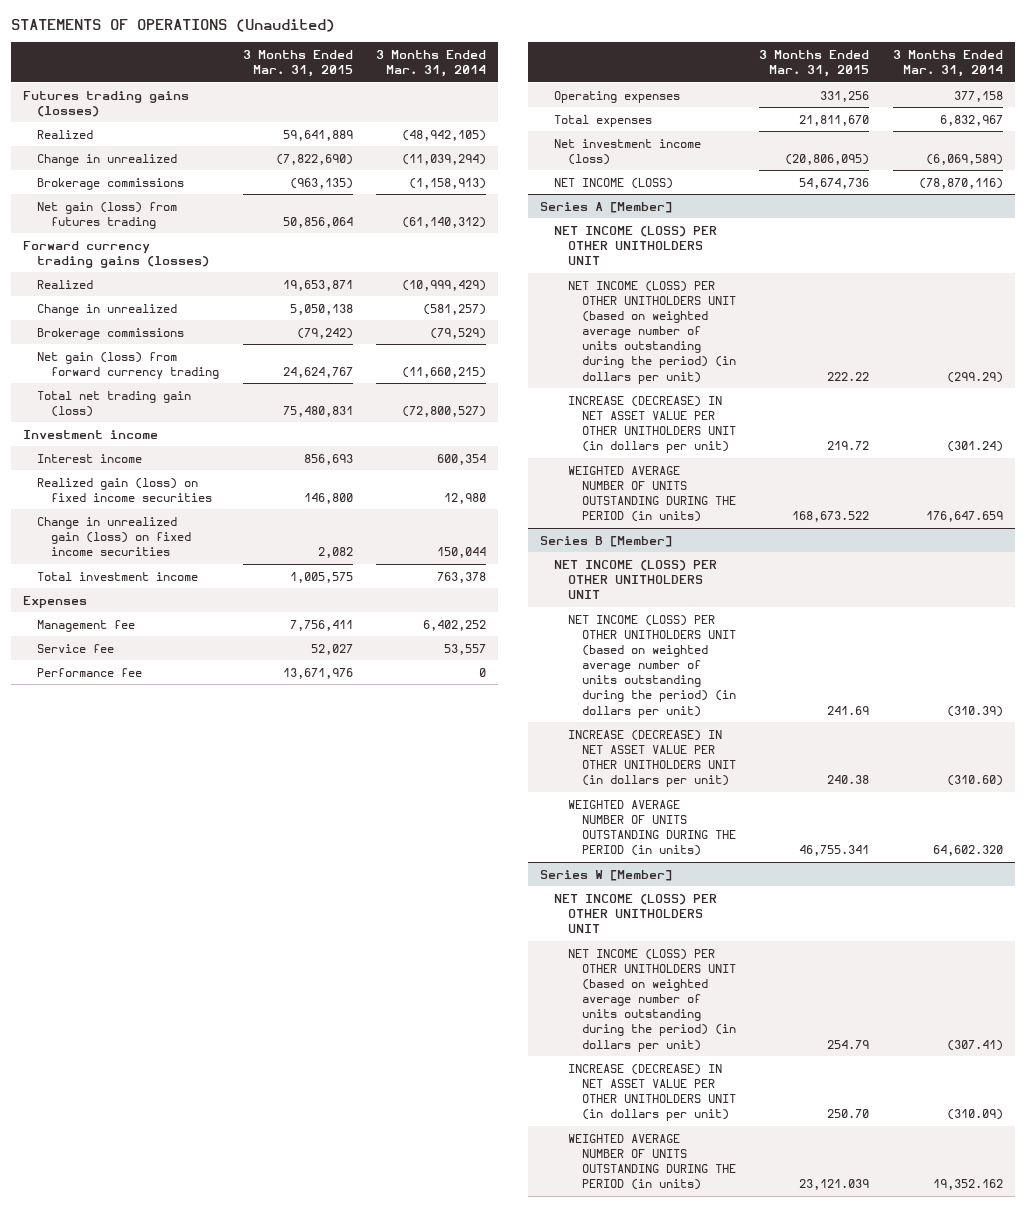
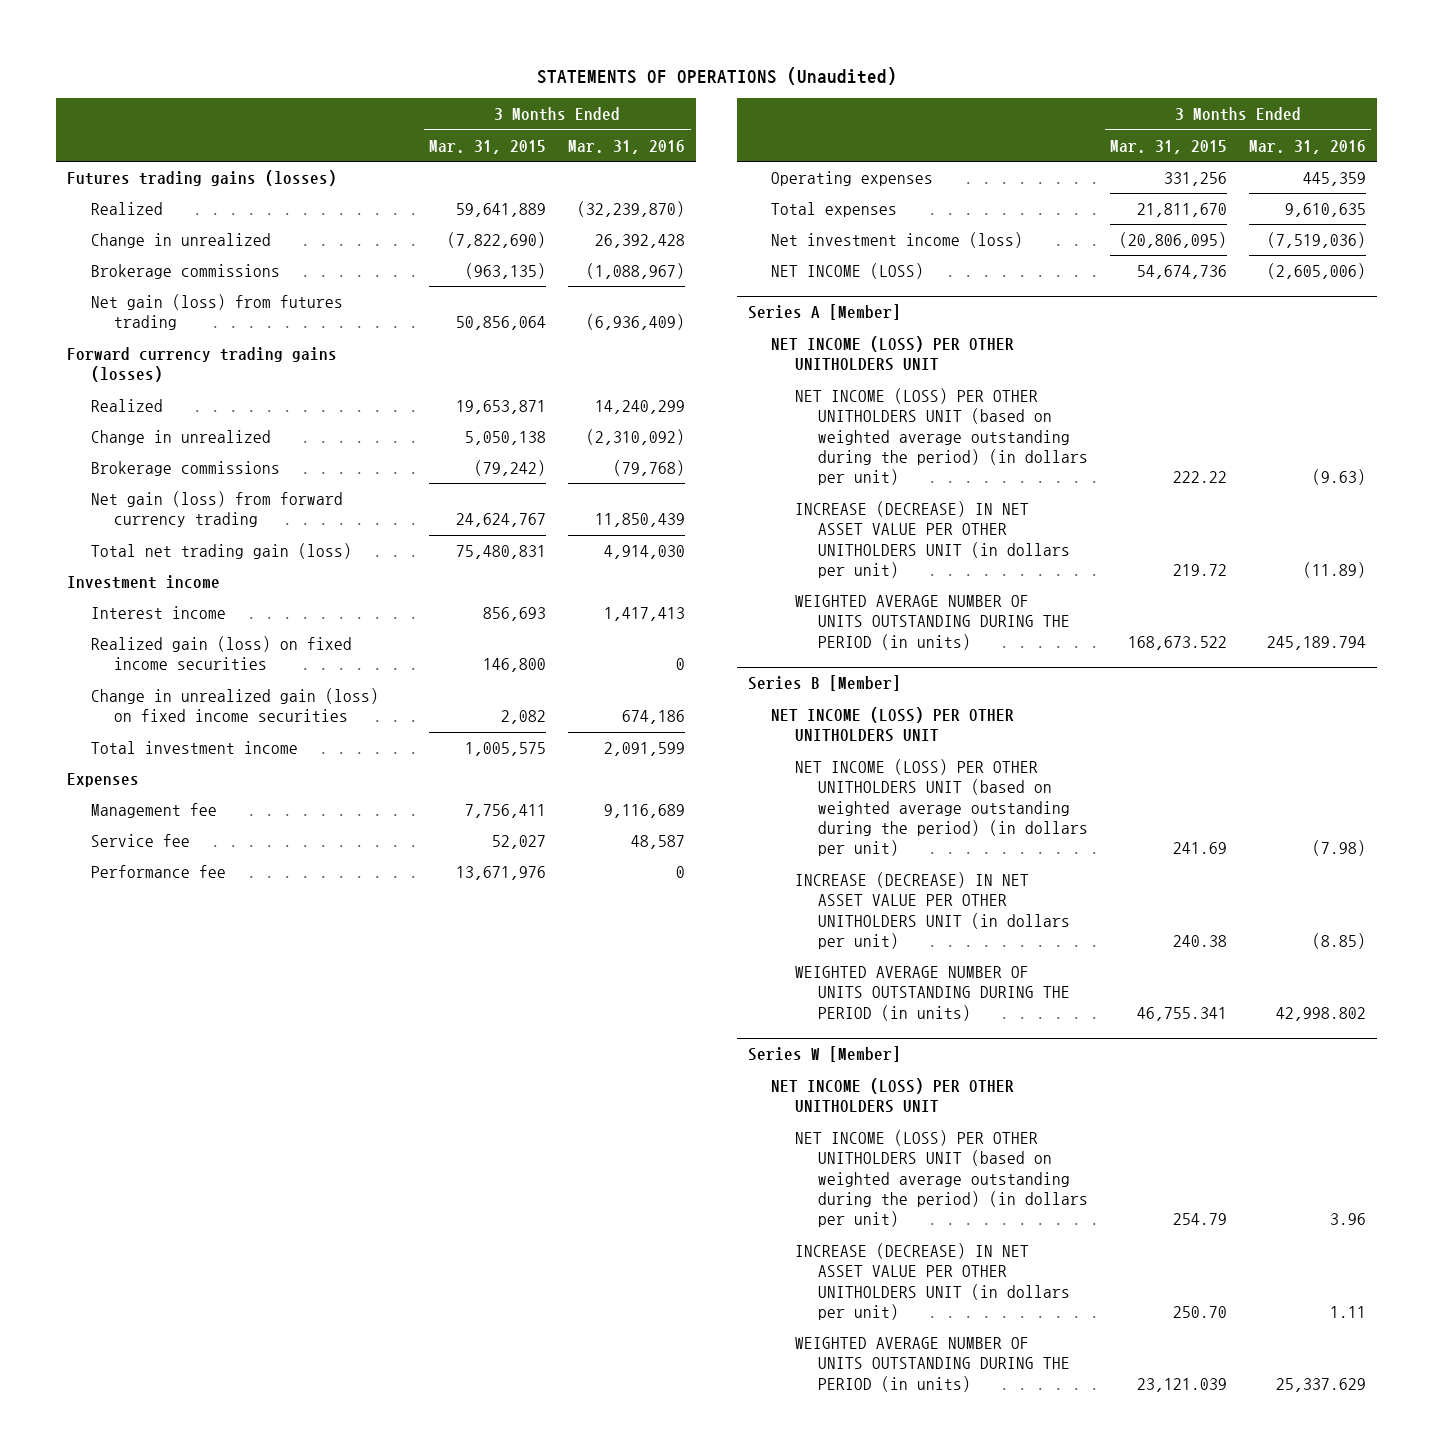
- | 3 Months Ended Mar. 31, 2015 | 3 Months Ended Mar. 31, 2014
+ | 3 Months Ended Mar. 31, 2015 | 3 Months Ended Mar. 31, 2016
@ Series A [Member]
- NET INCOME (LOSS) PER OTHER UNITHOLDERS UNIT (based on weighted average number of units outstanding during the period) (in dollars per unit) | 222.22 | (299.29)
+ NET INCOME (LOSS) PER OTHER UNITHOLDERS UNIT (based on weighted average outstanding during the period) (in dollars per unit) | 222.22 | (9.63)
@ Series B [Member]
- NET INCOME (LOSS) PER OTHER UNITHOLDERS UNIT (based on weighted average number of units outstanding during the period) (in dollars per unit) | 241.69 | (310.39)
+ NET INCOME (LOSS) PER OTHER UNITHOLDERS UNIT (based on weighted average outstanding during the period) (in dollars per unit) | 241.69 | (7.98)
@ Series W [Member]
- NET INCOME (LOSS) PER OTHER UNITHOLDERS UNIT (based on weighted average number of units outstanding during the period) (in dollars per unit) | 254.79 | (307.41)
+ NET INCOME (LOSS) PER OTHER UNITHOLDERS UNIT (based on weighted average outstanding during the period) (in dollars per unit) | 254.79 | 3.96

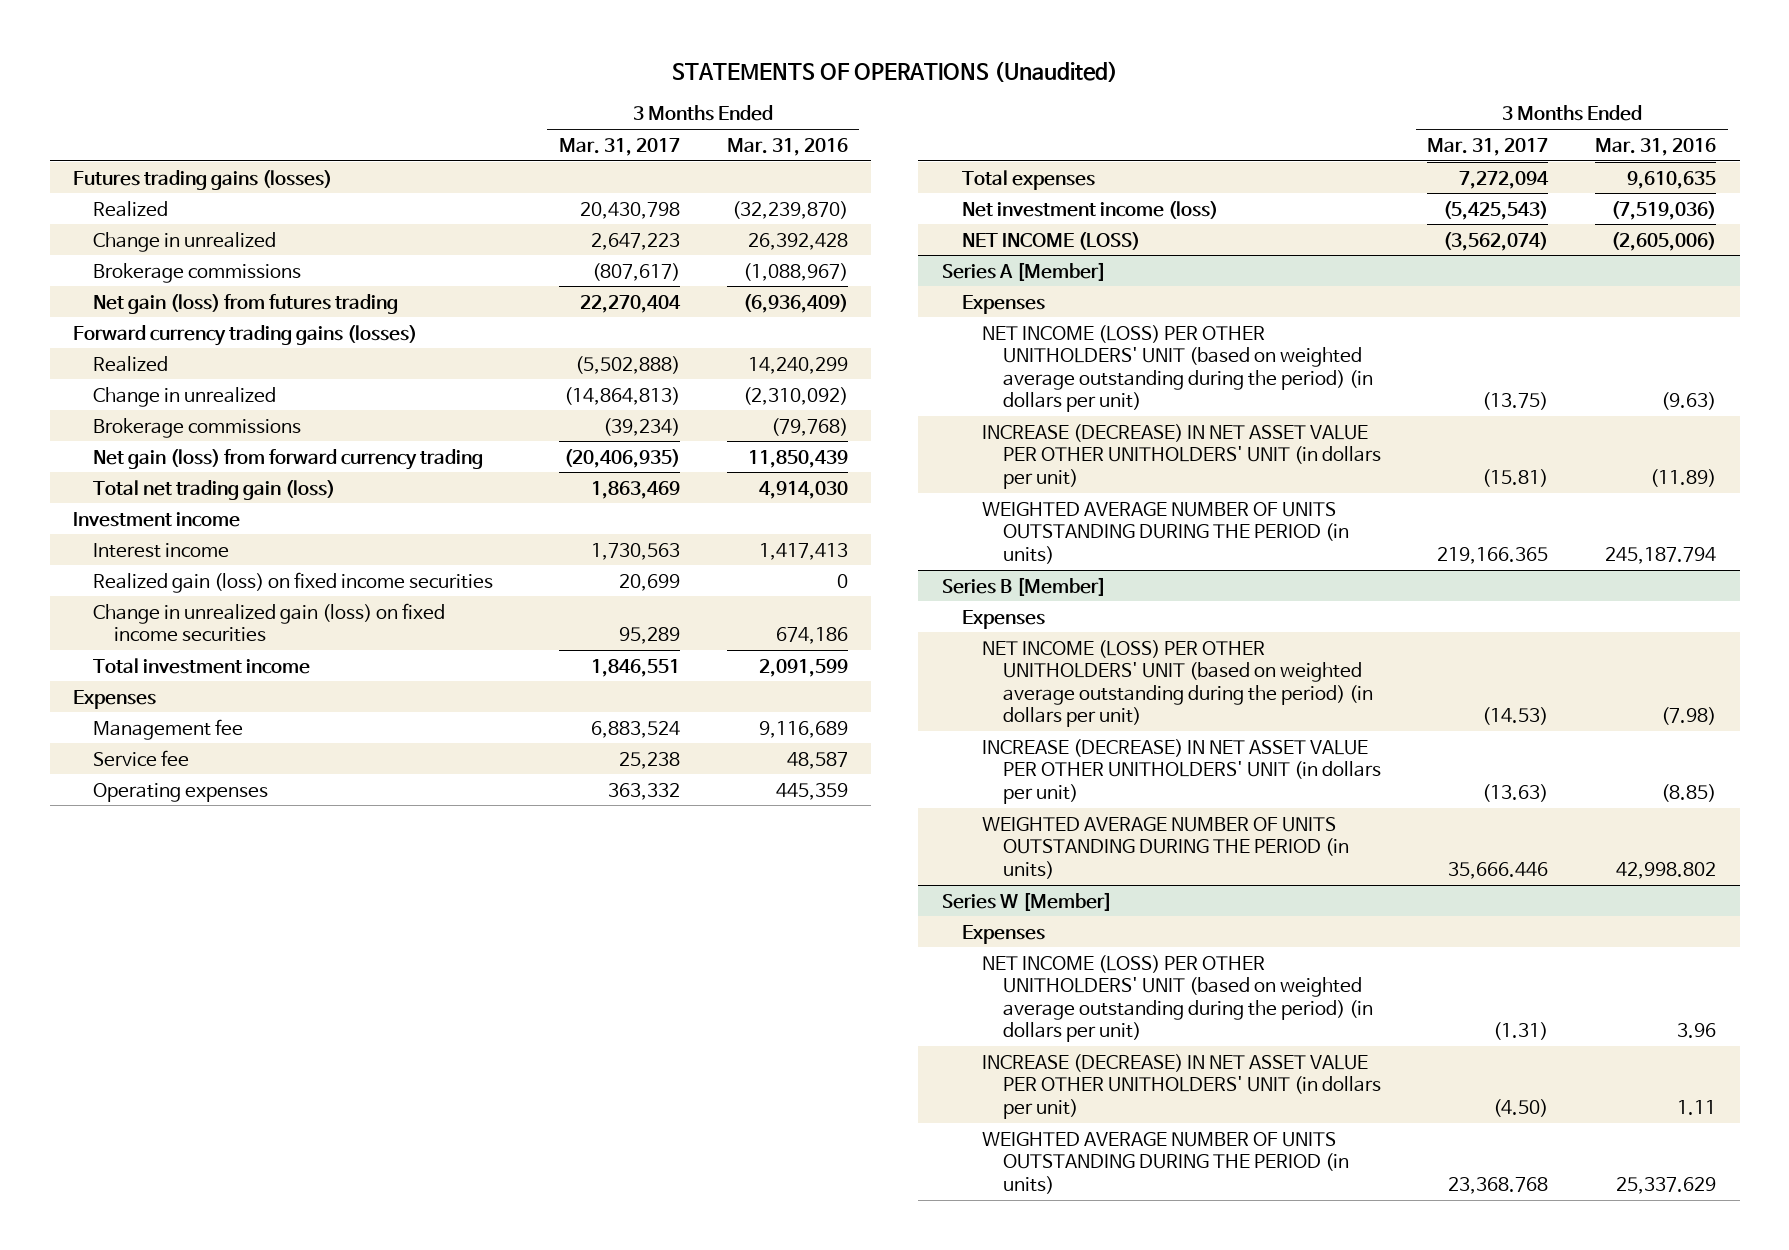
- | 3 Months Ended Mar. 31, 2015 | 3 Months Ended Mar. 31, 2016
+ | 3 Months Ended Mar. 31, 2017 | 3 Months Ended Mar. 31, 2016
- Performance fee | 13,671,976 | 0
@ Series A [Member]
- NET INCOME (LOSS) PER OTHER UNITHOLDERS UNIT
- NET INCOME (LOSS) PER OTHER UNITHOLDERS UNIT (based on weighted average outstanding during the period) (in dollars per unit) | 222.22 | (9.63)
- INCREASE (DECREASE) IN NET ASSET VALUE PER OTHER UNITHOLDERS UNIT (in dollars per unit) | 219.72 | (11.89)
- WEIGHTED AVERAGE NUMBER OF UNITS OUTSTANDING DURING THE PERIOD (in units) | 168,673.522 | 245,189.794
+ Expenses
+ NET INCOME (LOSS) PER OTHER UNITHOLDERS' UNIT (based on weighted average outstanding during the period) (in dollars per unit) | (13.75) | (9.63)
+ INCREASE (DECREASE) IN NET ASSET VALUE PER OTHER UNITHOLDERS' UNIT (in dollars per unit) | (15.81) | (11.89)
+ WEIGHTED AVERAGE NUMBER OF UNITS OUTSTANDING DURING THE PERIOD (in units) | 219,166.365 | 245,187.794
@ Series B [Member]
- NET INCOME (LOSS) PER OTHER UNITHOLDERS UNIT
- NET INCOME (LOSS) PER OTHER UNITHOLDERS UNIT (based on weighted average outstanding during the period) (in dollars per unit) | 241.69 | (7.98)
- INCREASE (DECREASE) IN NET ASSET VALUE PER OTHER UNITHOLDERS UNIT (in dollars per unit) | 240.38 | (8.85)
+ Expenses
+ NET INCOME (LOSS) PER OTHER UNITHOLDERS' UNIT (based on weighted average outstanding during the period) (in dollars per unit) | (14.53) | (7.98)
+ INCREASE (DECREASE) IN NET ASSET VALUE PER OTHER UNITHOLDERS' UNIT (in dollars per unit) | (13.63) | (8.85)
@ Series W [Member]
- NET INCOME (LOSS) PER OTHER UNITHOLDERS UNIT
- NET INCOME (LOSS) PER OTHER UNITHOLDERS UNIT (based on weighted average outstanding during the period) (in dollars per unit) | 254.79 | 3.96
- INCREASE (DECREASE) IN NET ASSET VALUE PER OTHER UNITHOLDERS UNIT (in dollars per unit) | 250.70 | 1.11
+ Expenses
+ NET INCOME (LOSS) PER OTHER UNITHOLDERS' UNIT (based on weighted average outstanding during the period) (in dollars per unit) | (1.31) | 3.96
+ INCREASE (DECREASE) IN NET ASSET VALUE PER OTHER UNITHOLDERS' UNIT (in dollars per unit) | (4.50) | 1.11

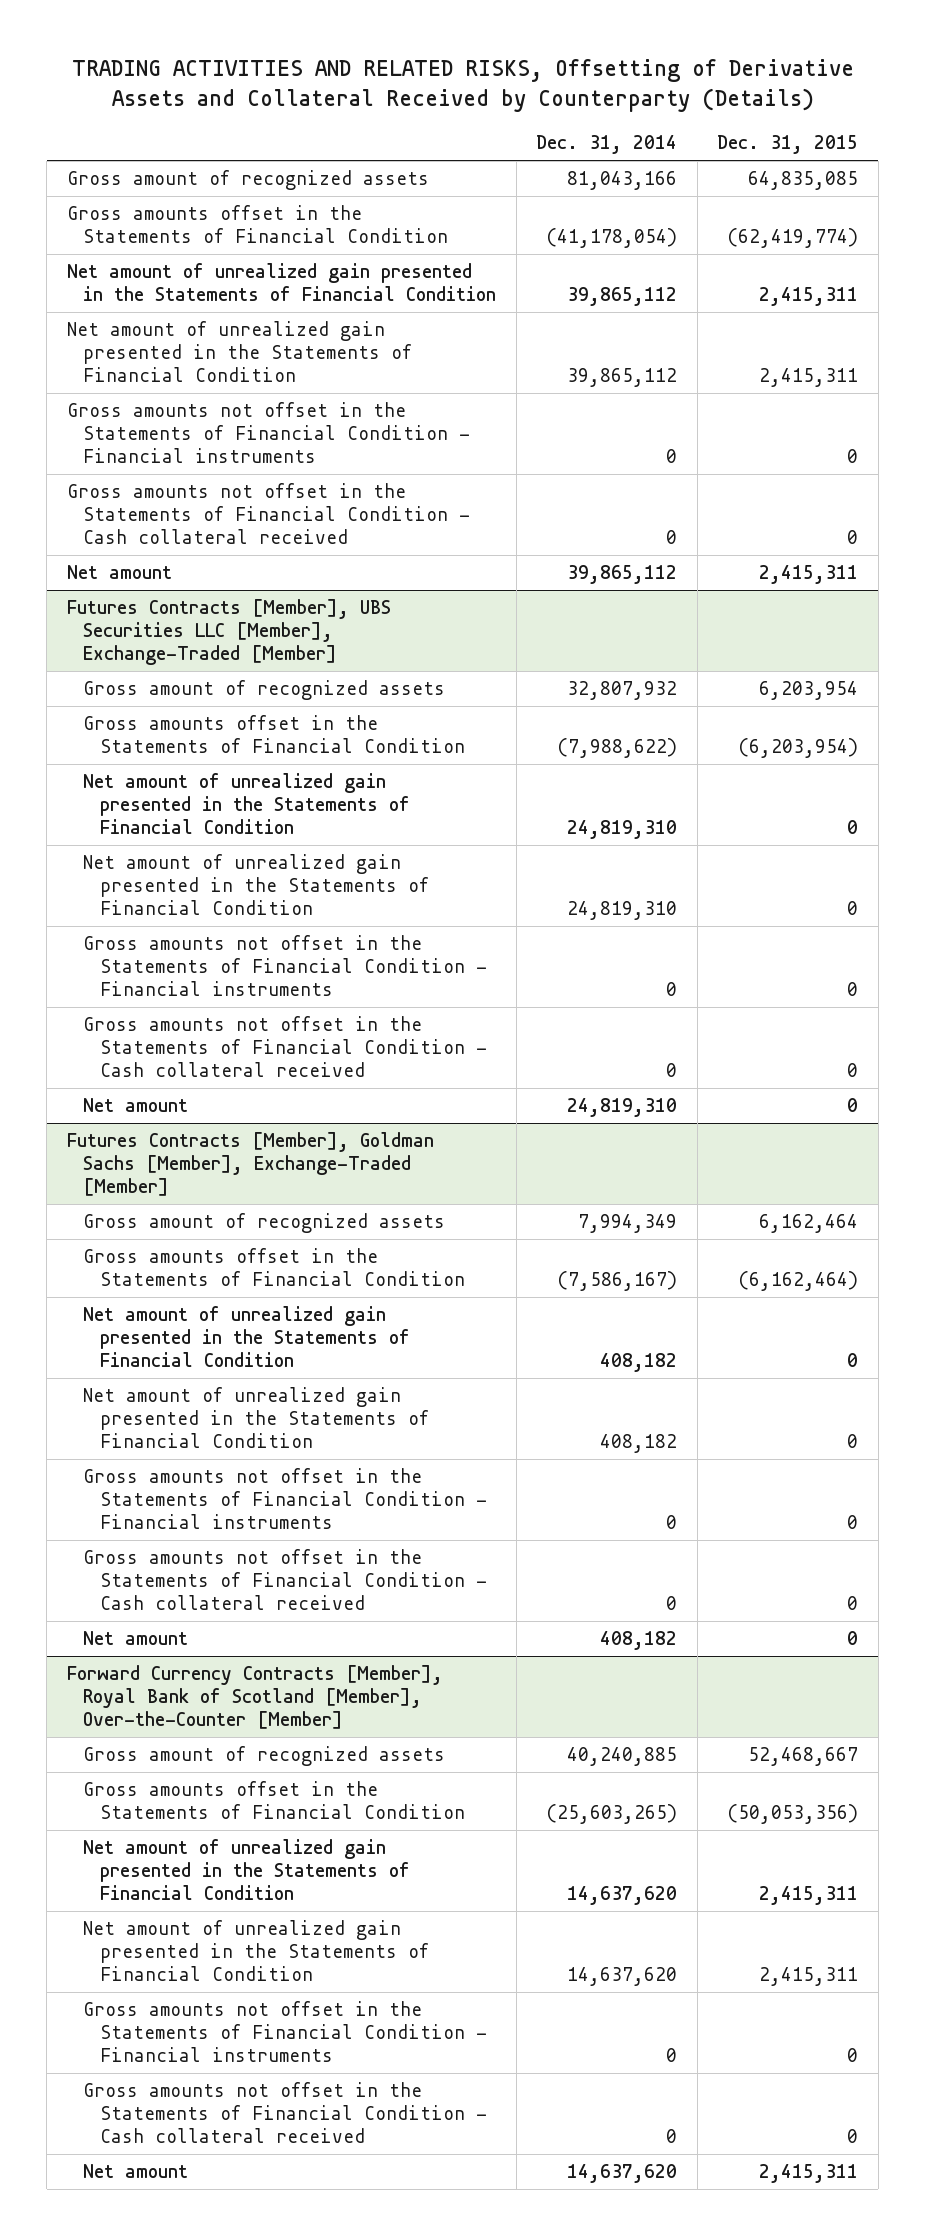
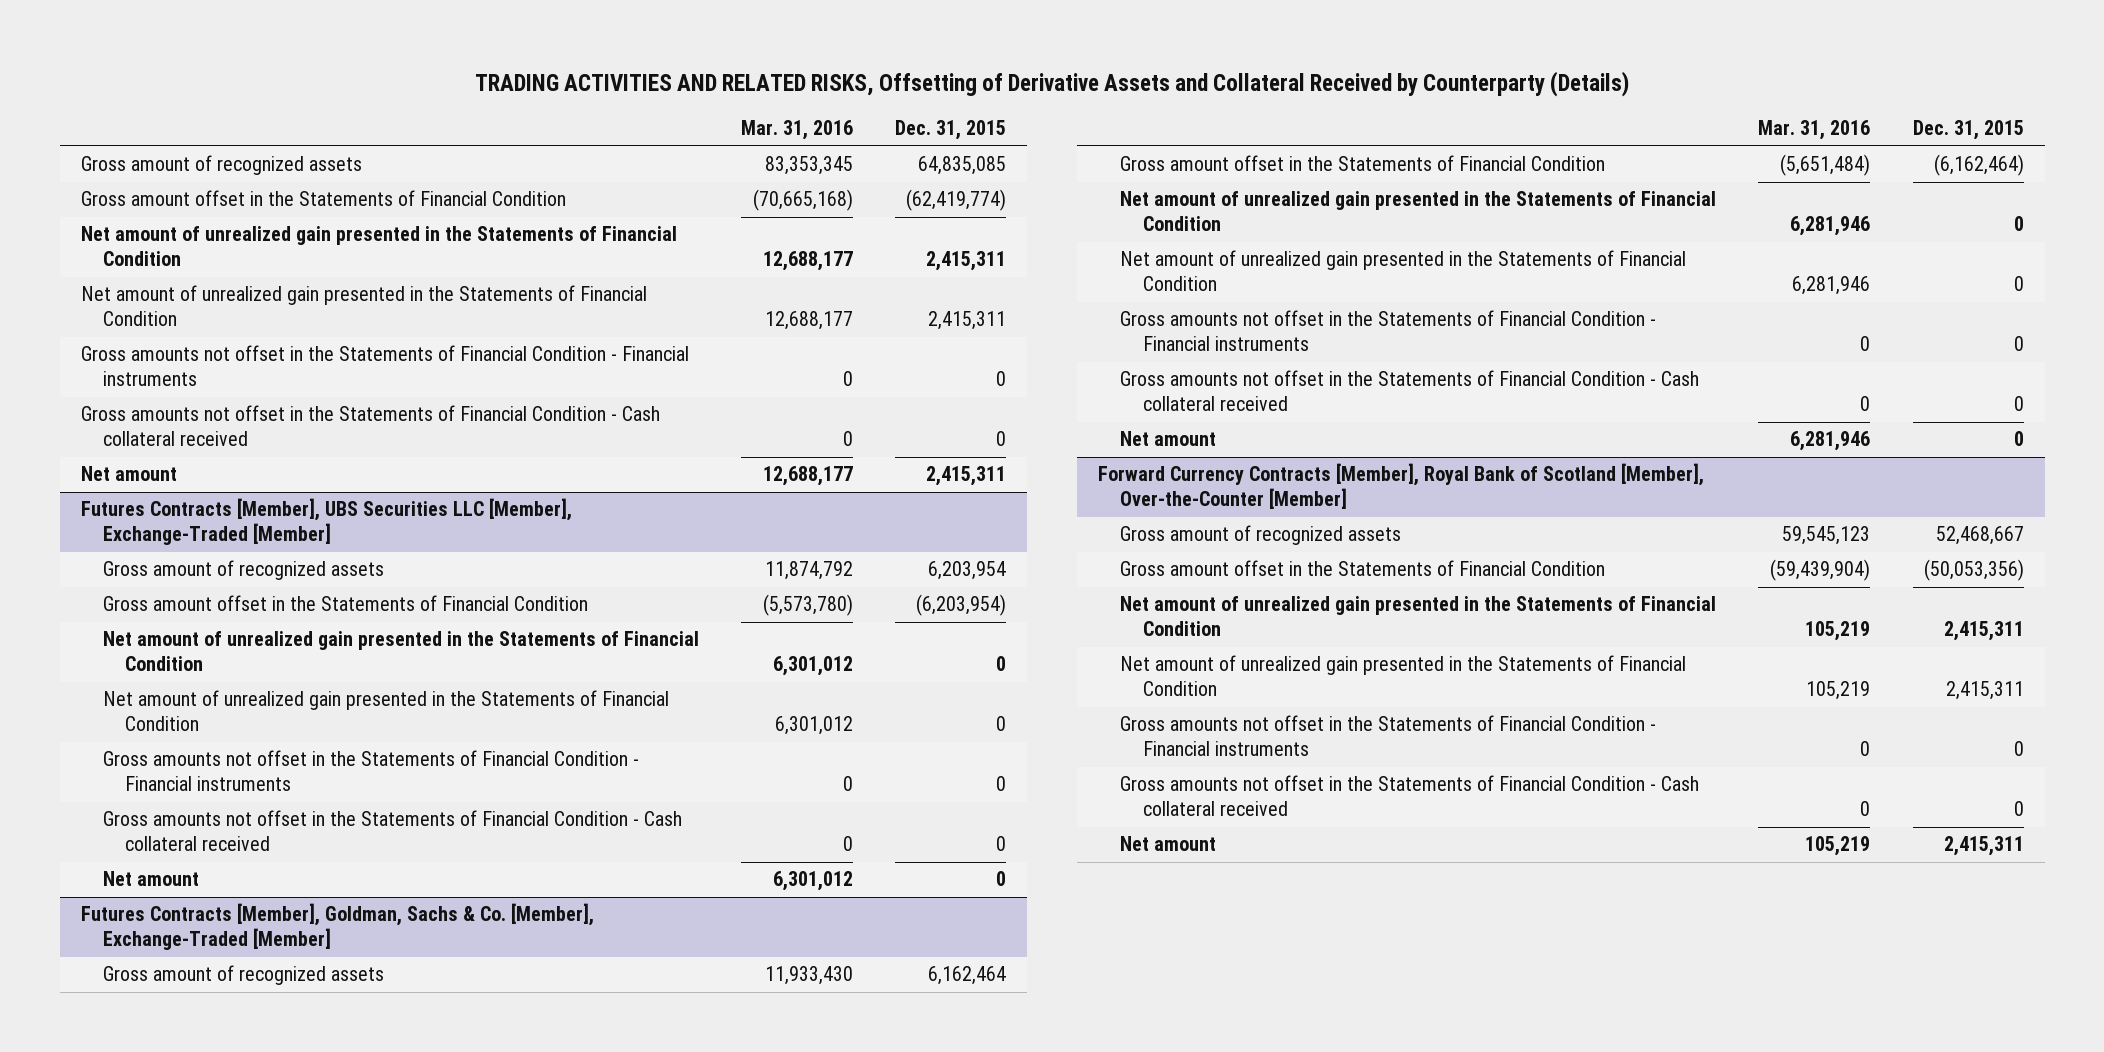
- | Dec. 31, 2014 | Dec. 31, 2015
+ | Mar. 31, 2016 | Dec. 31, 2015
- Gross amounts offset in the Statements of Financial Condition | (41,178,054) | (62,419,774)
+ Gross amount offset in the Statements of Financial Condition | (70,665,168) | (62,419,774)
@ Futures Contracts [Member], UBS Securities LLC [Member], Exchange-Traded [Member]
- Gross amounts offset in the Statements of Financial Condition | (7,988,622) | (6,203,954)
+ Gross amount offset in the Statements of Financial Condition | (5,573,780) | (6,203,954)
- Futures Contracts [Member], Goldman Sachs [Member], Exchange-Traded [Member]
+ Futures Contracts [Member], Goldman, Sachs & Co. [Member], Exchange-Traded [Member]
- Gross amounts offset in the Statements of Financial Condition | (7,586,167) | (6,162,464)
+ Gross amount offset in the Statements of Financial Condition | (5,651,484) | (6,162,464)
@ Forward Currency Contracts [Member], Royal Bank of Scotland [Member], Over-the-Counter [Member]
- Gross amounts offset in the Statements of Financial Condition | (25,603,265) | (50,053,356)
+ Gross amount offset in the Statements of Financial Condition | (59,439,904) | (50,053,356)

